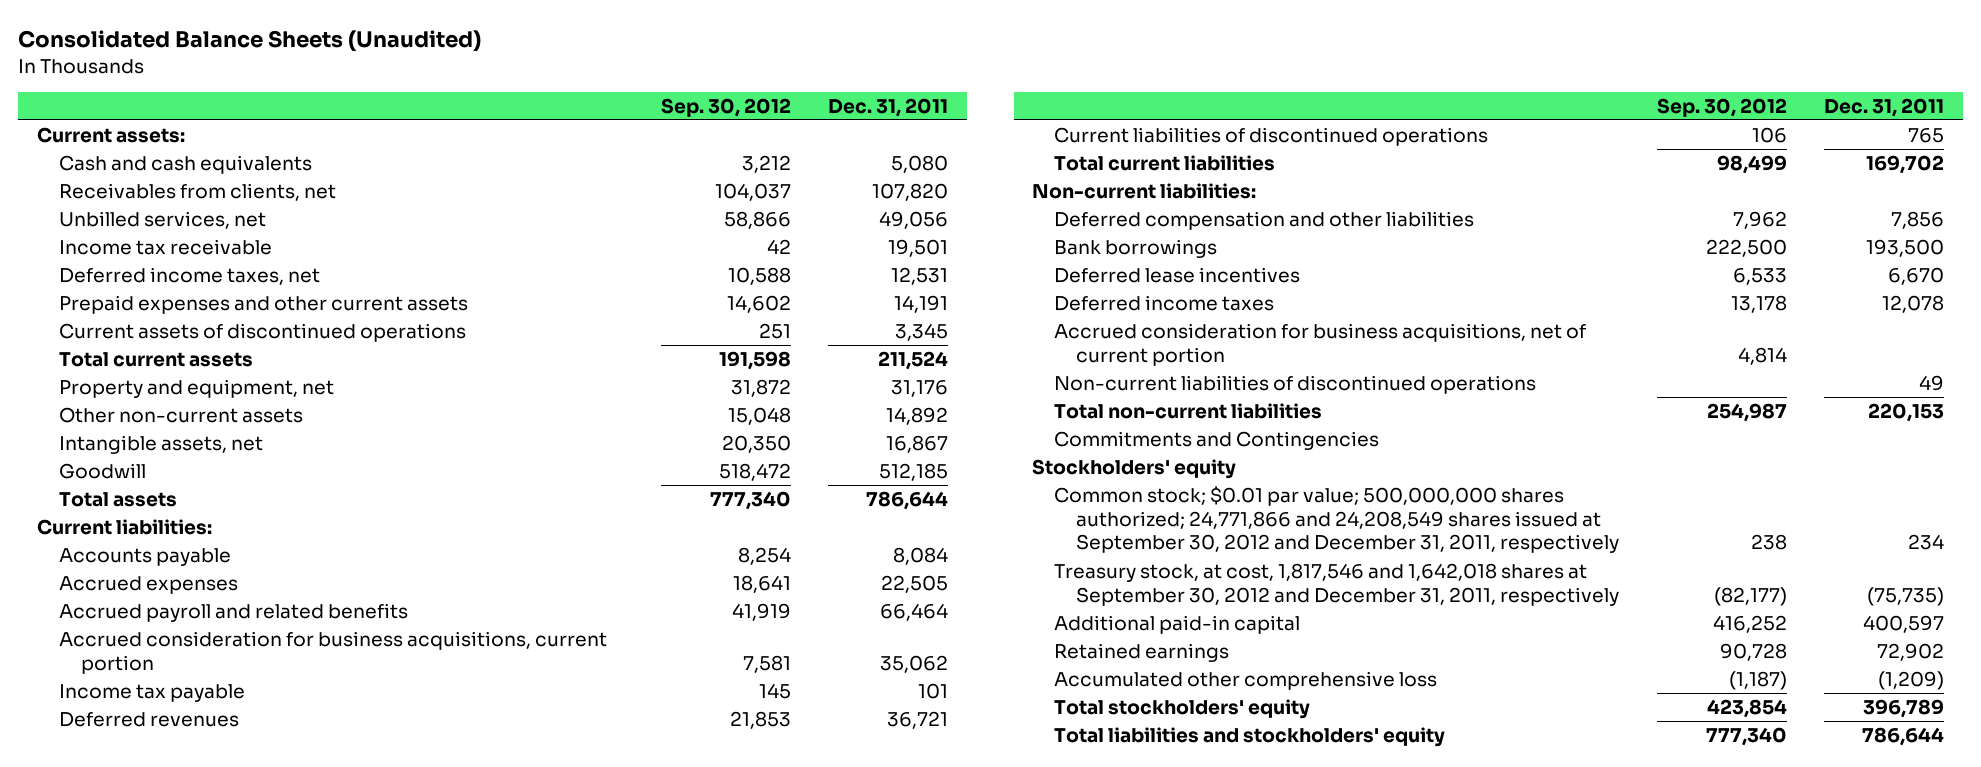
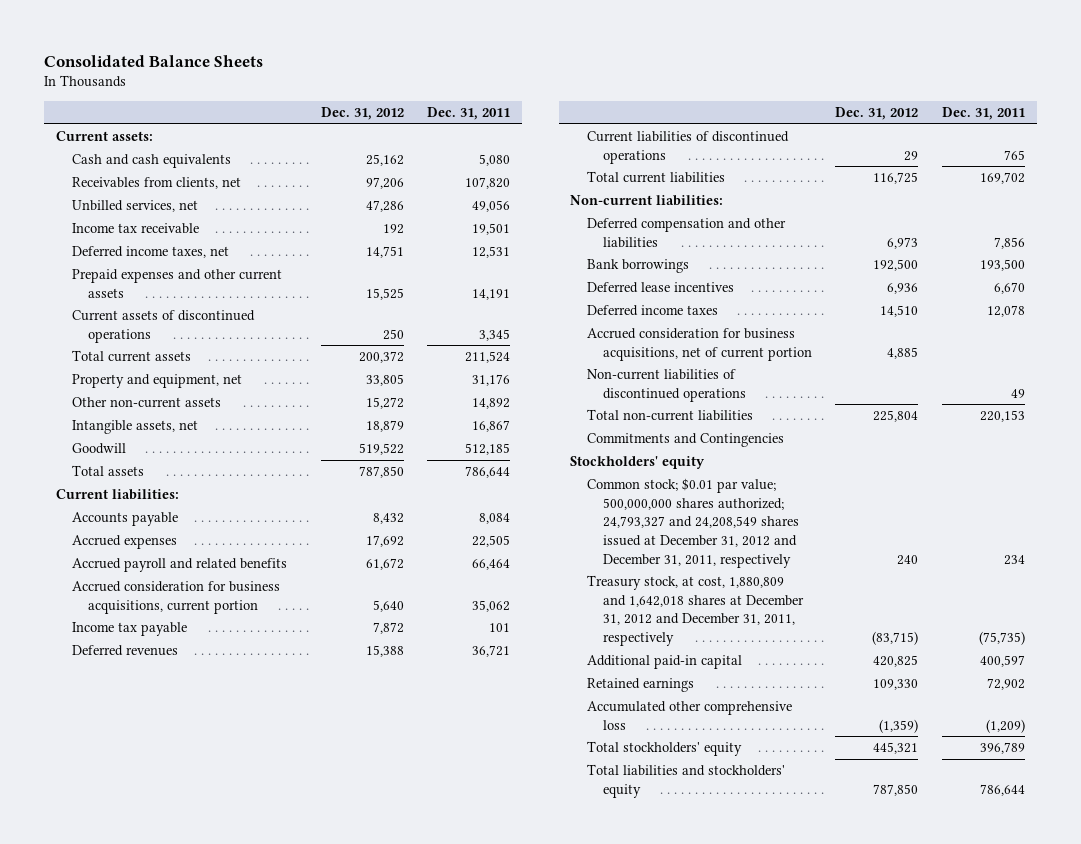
- Consolidated Balance Sheets (Unaudited)
+ Consolidated Balance Sheets
- | Sep. 30, 2012 | Dec. 31, 2011
+ | Dec. 31, 2012 | Dec. 31, 2011
- Common stock; $0.01 par value; 500,000,000 shares authorized; 24,771,866 and 24,208,549 shares issued at September 30, 2012 and December 31, 2011, respectively | 238 | 234
- Treasury stock, at cost, 1,817,546 and 1,642,018 shares at September 30, 2012 and December 31, 2011, respectively | (82,177) | (75,735)
+ Common stock; $0.01 par value; 500,000,000 shares authorized; 24,793,327 and 24,208,549 shares issued at December 31, 2012 and December 31, 2011, respectively | 240 | 234
+ Treasury stock, at cost, 1,880,809 and 1,642,018 shares at December 31, 2012 and December 31, 2011, respectively | (83,715) | (75,735)

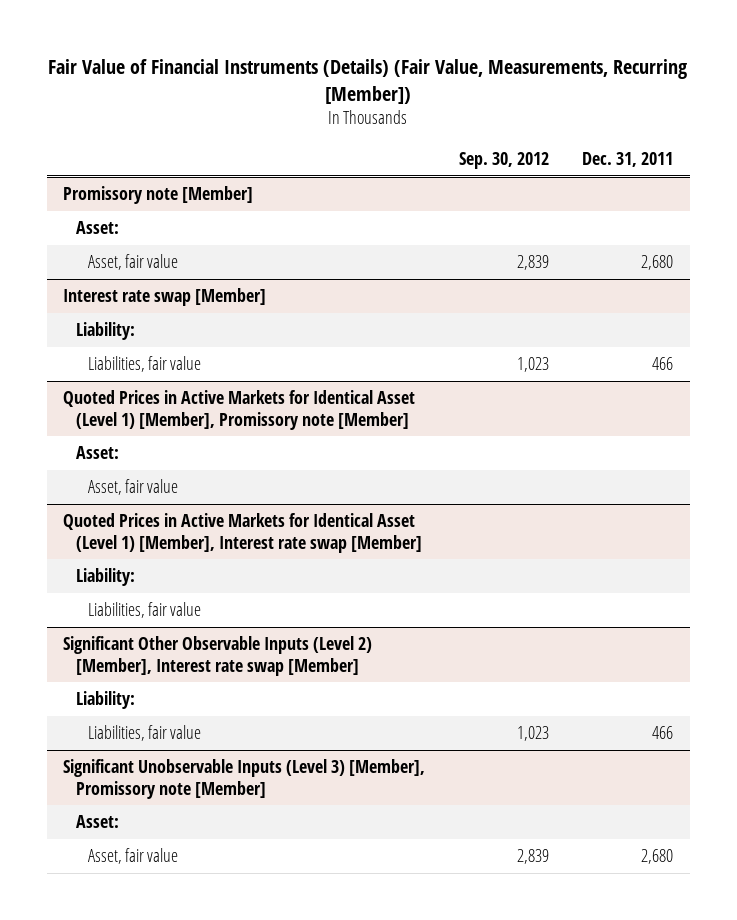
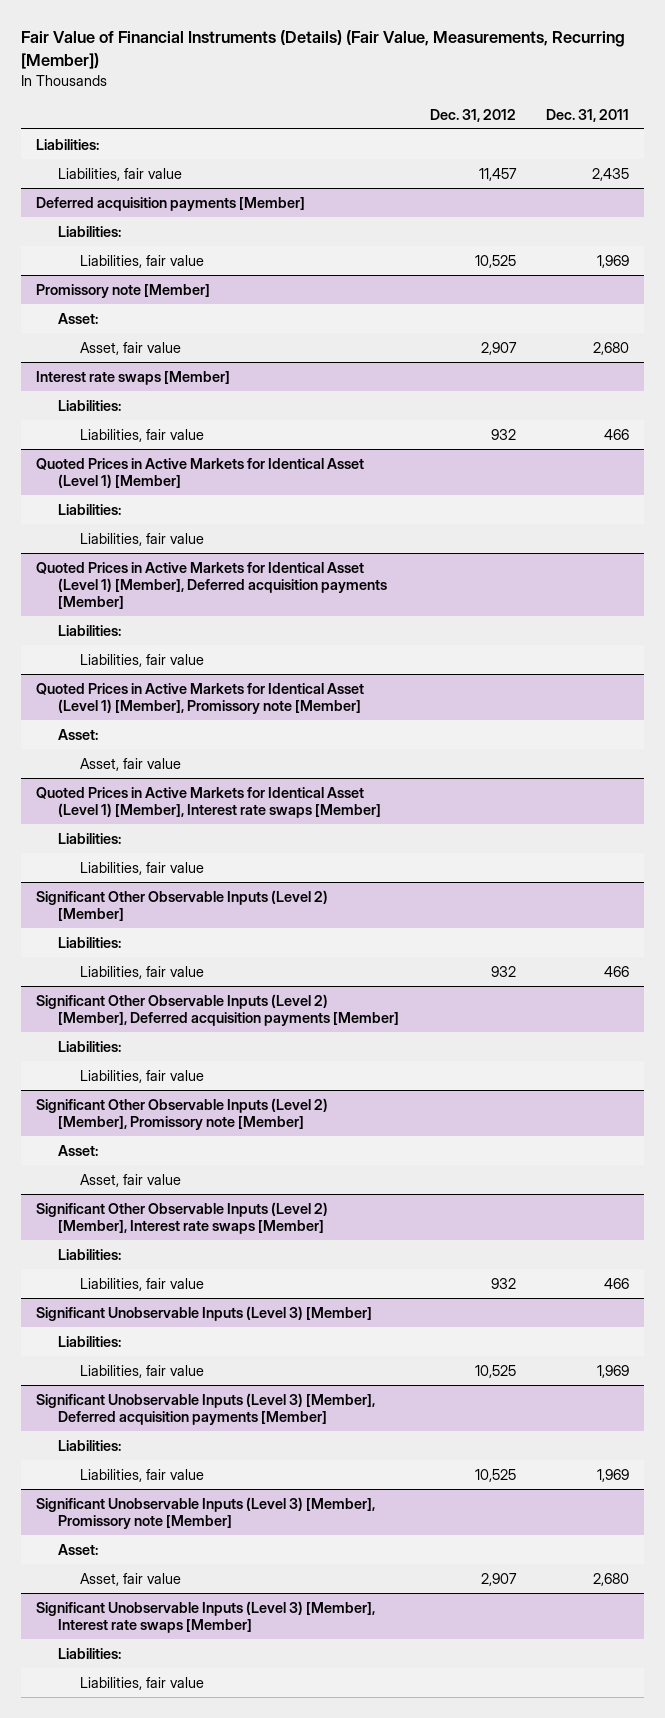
- | Sep. 30, 2012 | Dec. 31, 2011
+ | Dec. 31, 2012 | Dec. 31, 2011
+ Liabilities:
+ Liabilities, fair value | 11,457 | 2,435
+ Deferred acquisition payments [Member]
+ Liabilities:
+ Liabilities, fair value | 10,525 | 1,969
- Interest rate swap [Member]
- Liability:
+ Interest rate swaps [Member]
+ Liabilities:
+ Quoted Prices in Active Markets for Identical Asset (Level 1) [Member]
+ Liabilities:
+ Liabilities, fair value
+ Quoted Prices in Active Markets for Identical Asset (Level 1) [Member], Deferred acquisition payments [Member]
+ Liabilities:
+ Liabilities, fair value
- Quoted Prices in Active Markets for Identical Asset (Level 1) [Member], Interest rate swap [Member]
- Liability:
+ Quoted Prices in Active Markets for Identical Asset (Level 1) [Member], Interest rate swaps [Member]
+ Liabilities:
- Significant Other Observable Inputs (Level 2) [Member], Interest rate swap [Member]
- Liability:
+ Significant Other Observable Inputs (Level 2) [Member]
+ Liabilities:
+ Significant Other Observable Inputs (Level 2) [Member], Deferred acquisition payments [Member]
+ Liabilities:
+ Liabilities, fair value
+ Significant Other Observable Inputs (Level 2) [Member], Promissory note [Member]
+ Asset:
+ Asset, fair value
+ Significant Other Observable Inputs (Level 2) [Member], Interest rate swaps [Member]
+ Liabilities:
+ Liabilities, fair value | 932 | 466
+ Significant Unobservable Inputs (Level 3) [Member]
+ Liabilities:
+ Liabilities, fair value | 10,525 | 1,969
+ Significant Unobservable Inputs (Level 3) [Member], Deferred acquisition payments [Member]
+ Liabilities:
+ Liabilities, fair value | 10,525 | 1,969
+ Significant Unobservable Inputs (Level 3) [Member], Interest rate swaps [Member]
+ Liabilities:
+ Liabilities, fair value

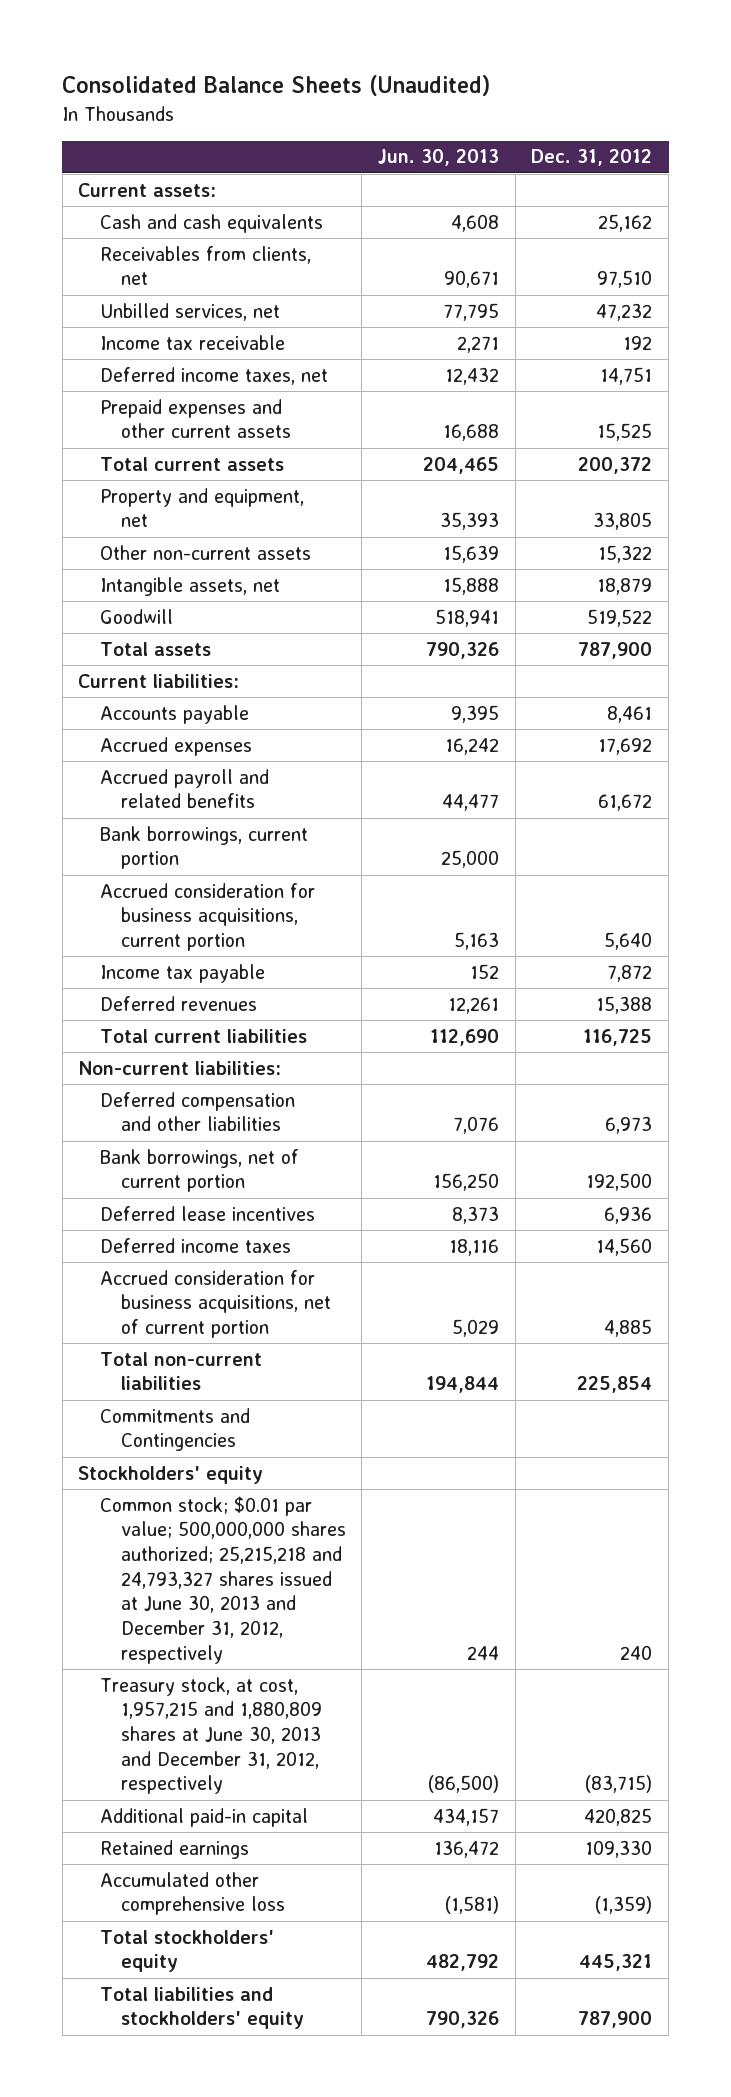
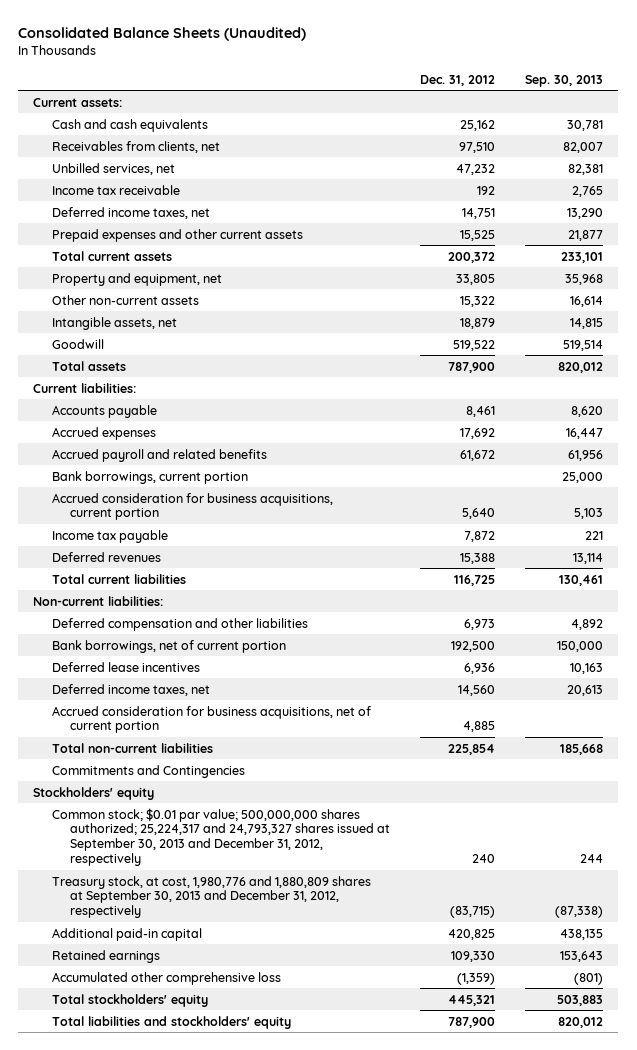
- | Jun. 30, 2013 | Dec. 31, 2012
+ | Dec. 31, 2012 | Sep. 30, 2013
- Deferred income taxes | 18,116 | 14,560
+ Deferred income taxes, net | 14,560 | 20,613
- Common stock; $0.01 par value; 500,000,000 shares authorized; 25,215,218 and 24,793,327 shares issued at June 30, 2013 and December 31, 2012, respectively | 244 | 240
- Treasury stock, at cost, 1,957,215 and 1,880,809 shares at June 30, 2013 and December 31, 2012, respectively | (86,500) | (83,715)
+ Common stock; $0.01 par value; 500,000,000 shares authorized; 25,224,317 and 24,793,327 shares issued at September 30, 2013 and December 31, 2012, respectively | 240 | 244
+ Treasury stock, at cost, 1,980,776 and 1,880,809 shares at September 30, 2013 and December 31, 2012, respectively | (83,715) | (87,338)

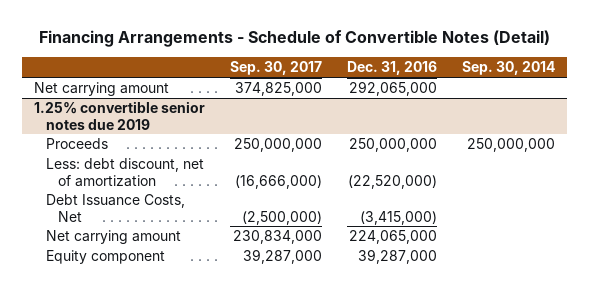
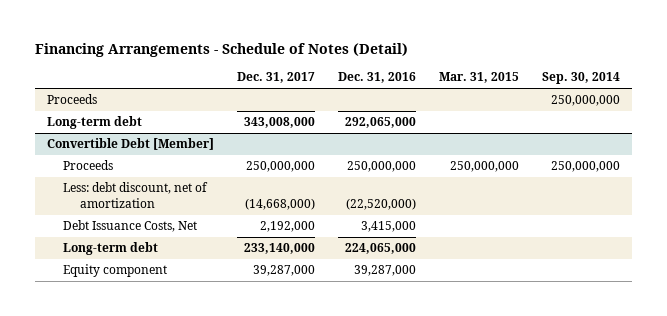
- Financing Arrangements - Schedule of Convertible Notes (Detail)
+ Financing Arrangements - Schedule of Notes (Detail)
- | Sep. 30, 2017 | Dec. 31, 2016 | Sep. 30, 2014
+ | Dec. 31, 2017 | Dec. 31, 2016 | Mar. 31, 2015 | Sep. 30, 2014
- Net carrying amount | 374,825,000 | 292,065,000 |
- 1.25% convertible senior notes due 2019
+ Proceeds | | | | 250,000,000
+ Long-term debt | 343,008,000 | 292,065,000 | |
+ Convertible Debt [Member]
- Debt Issuance Costs, Net | (2,500,000) | (3,415,000) |
- Net carrying amount | 230,834,000 | 224,065,000 |
+ Debt Issuance Costs, Net | 2,192,000 | 3,415,000 | |
+ Long-term debt | 233,140,000 | 224,065,000 | |

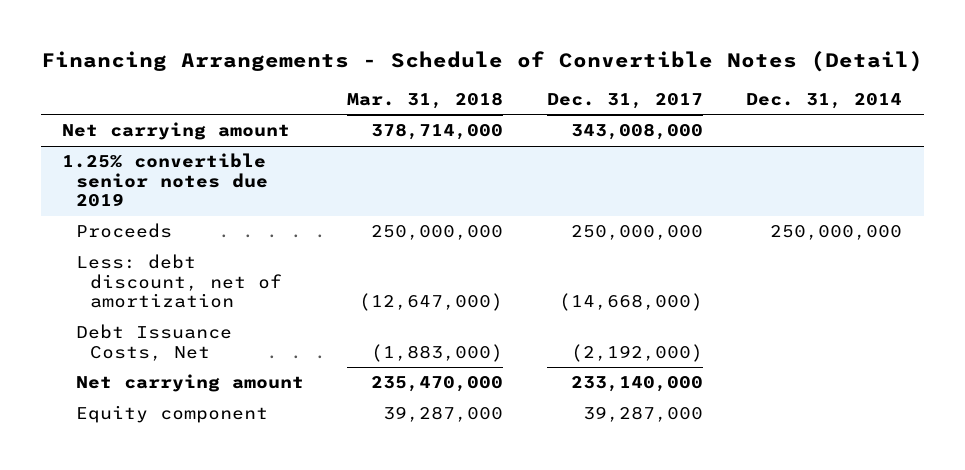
- Financing Arrangements - Schedule of Notes (Detail)
+ Financing Arrangements - Schedule of Convertible Notes (Detail)
- | Dec. 31, 2017 | Dec. 31, 2016 | Mar. 31, 2015 | Sep. 30, 2014
+ | Mar. 31, 2018 | Dec. 31, 2017 | Dec. 31, 2014
- Proceeds | | | | 250,000,000
- Long-term debt | 343,008,000 | 292,065,000 | |
- Convertible Debt [Member]
+ Net carrying amount | 378,714,000 | 343,008,000 |
+ 1.25% convertible senior notes due 2019
- Debt Issuance Costs, Net | 2,192,000 | 3,415,000 | |
- Long-term debt | 233,140,000 | 224,065,000 | |
+ Debt Issuance Costs, Net | (1,883,000) | (2,192,000) |
+ Net carrying amount | 235,470,000 | 233,140,000 |

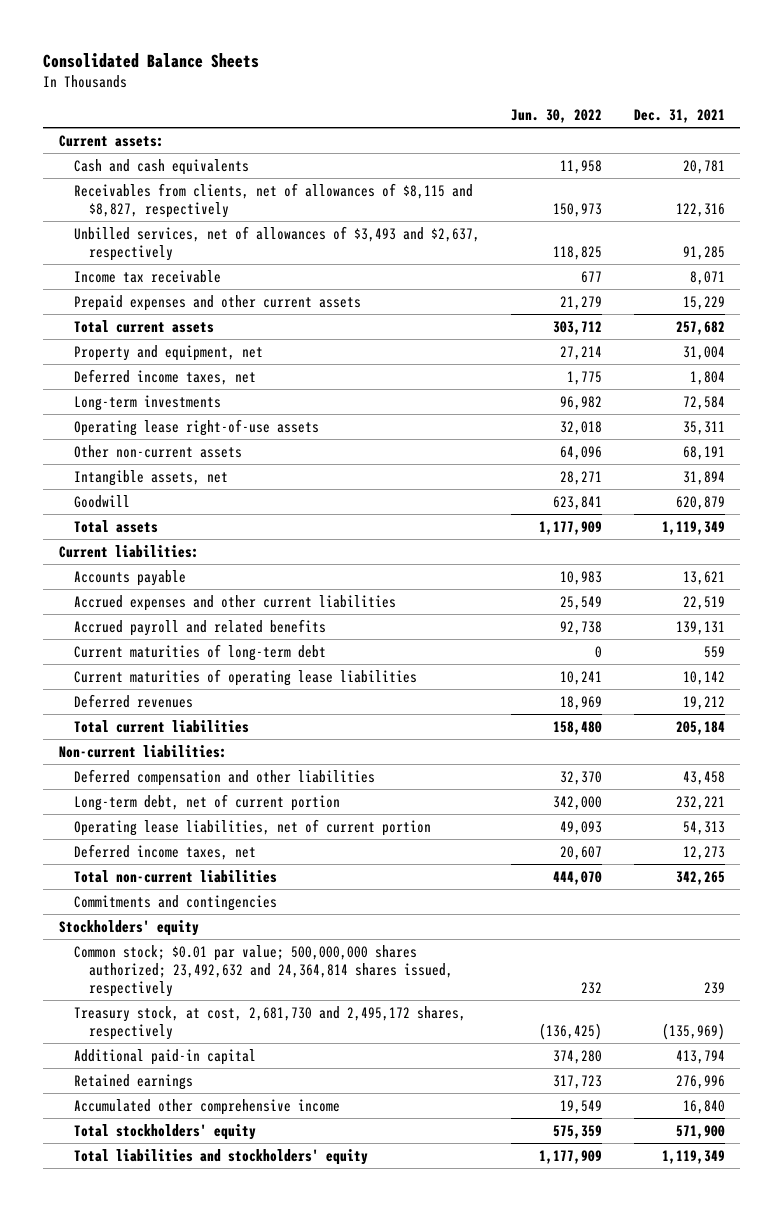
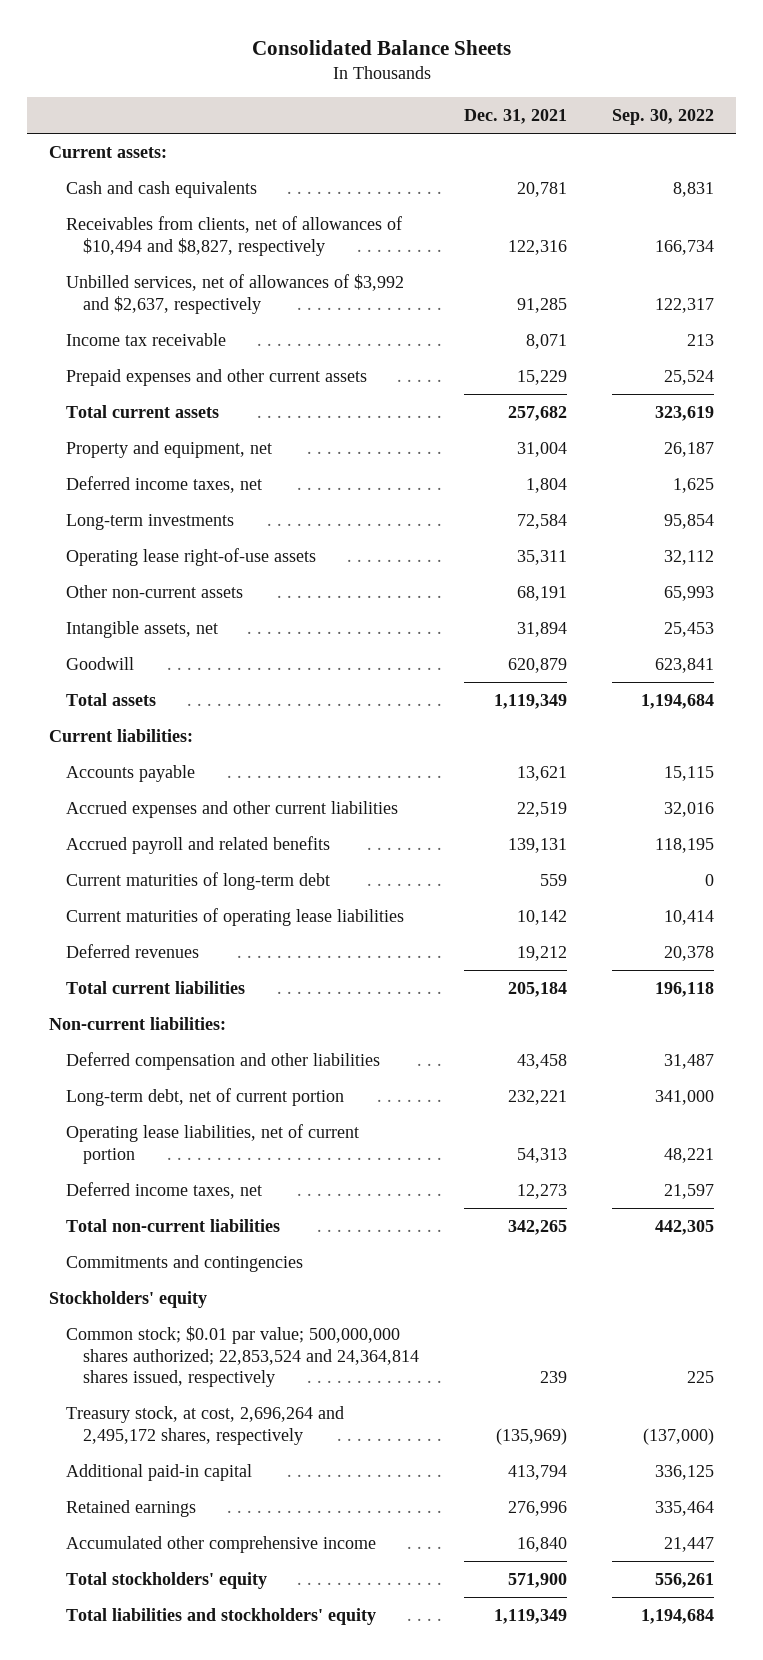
- | Jun. 30, 2022 | Dec. 31, 2021
+ | Dec. 31, 2021 | Sep. 30, 2022
- Receivables from clients, net of allowances of $8,115 and $8,827, respectively | 150,973 | 122,316
- Unbilled services, net of allowances of $3,493 and $2,637, respectively | 118,825 | 91,285
+ Receivables from clients, net of allowances of $10,494 and $8,827, respectively | 122,316 | 166,734
+ Unbilled services, net of allowances of $3,992 and $2,637, respectively | 91,285 | 122,317
- Common stock; $0.01 par value; 500,000,000 shares authorized; 23,492,632 and 24,364,814 shares issued, respectively | 232 | 239
- Treasury stock, at cost, 2,681,730 and 2,495,172 shares, respectively | (136,425) | (135,969)
+ Common stock; $0.01 par value; 500,000,000 shares authorized; 22,853,524 and 24,364,814 shares issued, respectively | 239 | 225
+ Treasury stock, at cost, 2,696,264 and 2,495,172 shares, respectively | (135,969) | (137,000)

